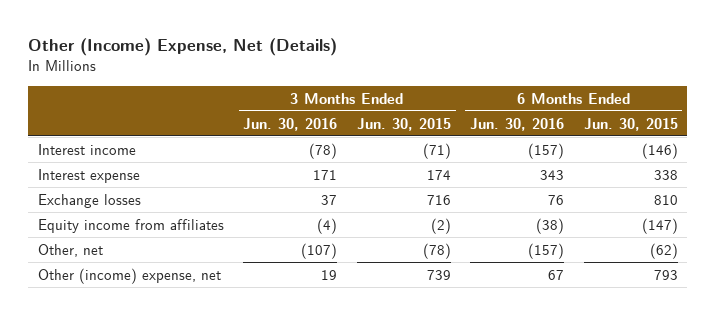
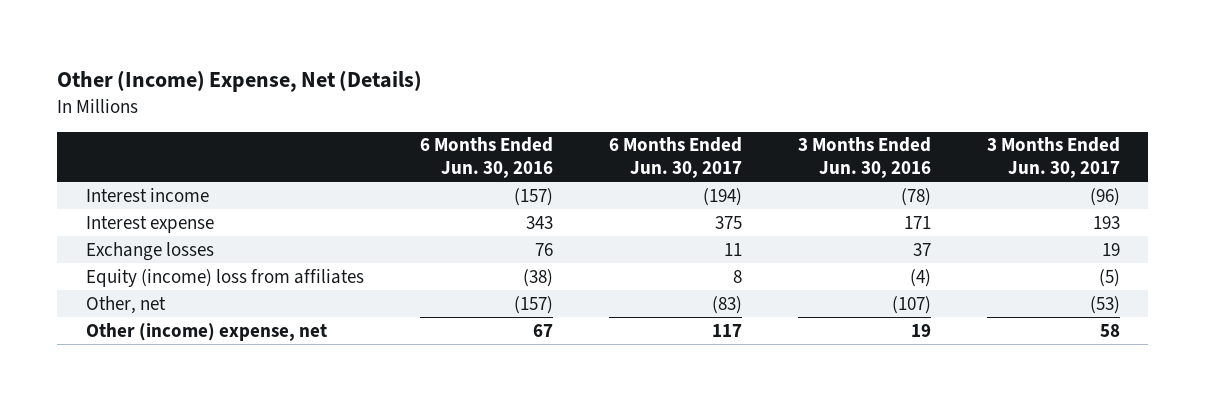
- | 3 Months Ended Jun. 30, 2016 | 3 Months Ended Jun. 30, 2015 | 6 Months Ended Jun. 30, 2016 | 6 Months Ended Jun. 30, 2015
+ | 6 Months Ended Jun. 30, 2016 | 6 Months Ended Jun. 30, 2017 | 3 Months Ended Jun. 30, 2016 | 3 Months Ended Jun. 30, 2017
- Equity income from affiliates | (4) | (2) | (38) | (147)
+ Equity (income) loss from affiliates | (38) | 8 | (4) | (5)

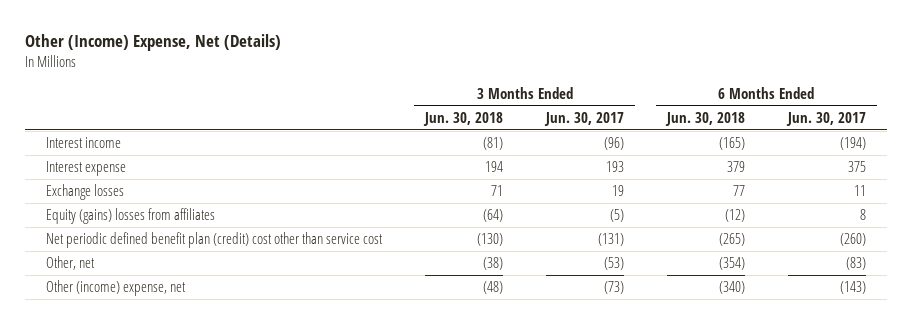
- | 6 Months Ended Jun. 30, 2016 | 6 Months Ended Jun. 30, 2017 | 3 Months Ended Jun. 30, 2016 | 3 Months Ended Jun. 30, 2017
+ | 3 Months Ended Jun. 30, 2018 | 3 Months Ended Jun. 30, 2017 | 6 Months Ended Jun. 30, 2018 | 6 Months Ended Jun. 30, 2017
- Equity (income) loss from affiliates | (38) | 8 | (4) | (5)
+ Equity (gains) losses from affiliates | (64) | (5) | (12) | 8
+ Net periodic defined benefit plan (credit) cost other than service cost | (130) | (131) | (265) | (260)
- Other (income) expense, net | 67 | 117 | 19 | 58
+ Other (income) expense, net | (48) | (73) | (340) | (143)

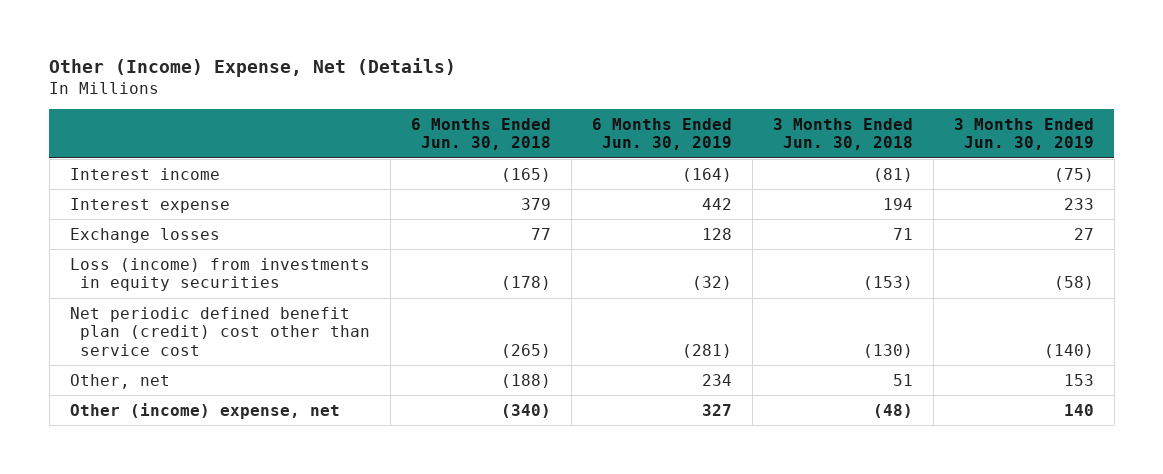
- | 3 Months Ended Jun. 30, 2018 | 3 Months Ended Jun. 30, 2017 | 6 Months Ended Jun. 30, 2018 | 6 Months Ended Jun. 30, 2017
+ | 6 Months Ended Jun. 30, 2018 | 6 Months Ended Jun. 30, 2019 | 3 Months Ended Jun. 30, 2018 | 3 Months Ended Jun. 30, 2019
- Equity (gains) losses from affiliates | (64) | (5) | (12) | 8
+ Loss (income) from investments in equity securities | (178) | (32) | (153) | (58)
- Other, net | (38) | (53) | (354) | (83)
+ Other, net | (188) | 234 | 51 | 153

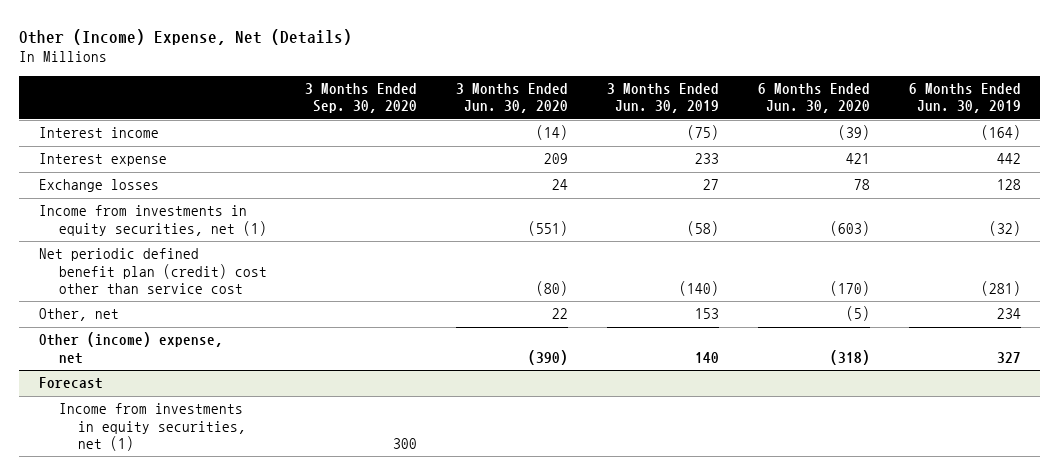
- | 6 Months Ended Jun. 30, 2018 | 6 Months Ended Jun. 30, 2019 | 3 Months Ended Jun. 30, 2018 | 3 Months Ended Jun. 30, 2019
+ | 3 Months Ended Sep. 30, 2020 | 3 Months Ended Jun. 30, 2020 | 3 Months Ended Jun. 30, 2019 | 6 Months Ended Jun. 30, 2020 | 6 Months Ended Jun. 30, 2019
- Loss (income) from investments in equity securities | (178) | (32) | (153) | (58)
+ Income from investments in equity securities, net (1) | | (551) | (58) | (603) | (32)
+ Forecast
+ Income from investments in equity securities, net (1) | 300 | | | |

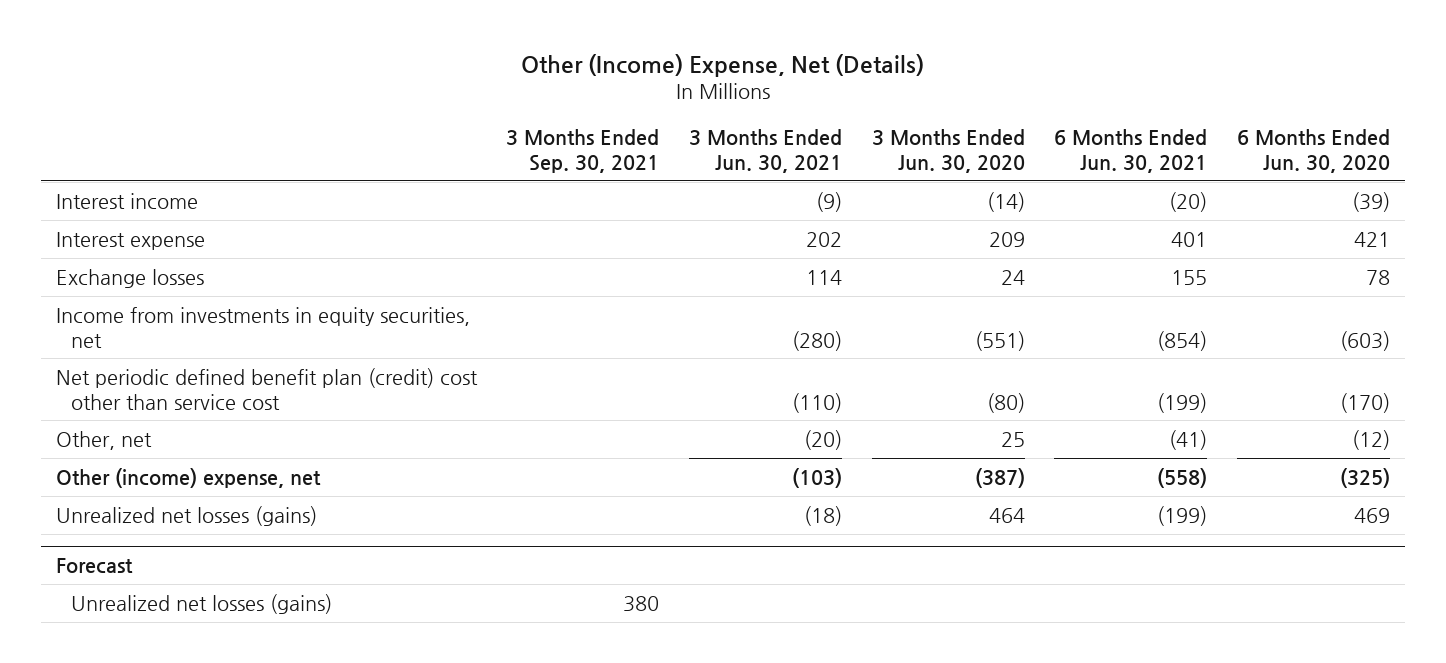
- | 3 Months Ended Sep. 30, 2020 | 3 Months Ended Jun. 30, 2020 | 3 Months Ended Jun. 30, 2019 | 6 Months Ended Jun. 30, 2020 | 6 Months Ended Jun. 30, 2019
+ | 3 Months Ended Sep. 30, 2021 | 3 Months Ended Jun. 30, 2021 | 3 Months Ended Jun. 30, 2020 | 6 Months Ended Jun. 30, 2021 | 6 Months Ended Jun. 30, 2020
- Income from investments in equity securities, net (1) | | (551) | (58) | (603) | (32)
+ Income from investments in equity securities, net | | (280) | (551) | (854) | (603)
- Other, net | | 22 | 153 | (5) | 234
- Other (income) expense, net | | (390) | 140 | (318) | 327
+ Other, net | | (20) | 25 | (41) | (12)
+ Other (income) expense, net | | (103) | (387) | (558) | (325)
+ Unrealized net losses (gains) | | (18) | 464 | (199) | 469
@ Forecast
- Income from investments in equity securities, net (1) | 300 | | | |
+ Unrealized net losses (gains) | 380 | | | |

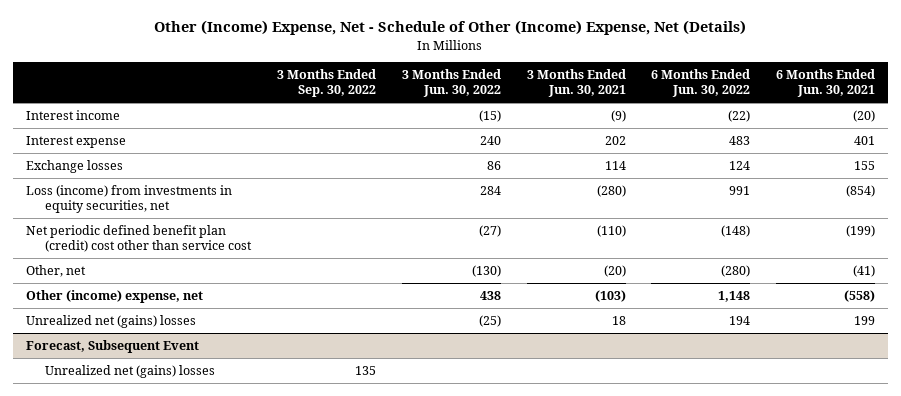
- Other (Income) Expense, Net (Details)
+ Other (Income) Expense, Net - Schedule of Other (Income) Expense, Net (Details)
- | 3 Months Ended Sep. 30, 2021 | 3 Months Ended Jun. 30, 2021 | 3 Months Ended Jun. 30, 2020 | 6 Months Ended Jun. 30, 2021 | 6 Months Ended Jun. 30, 2020
+ | 3 Months Ended Sep. 30, 2022 | 3 Months Ended Jun. 30, 2022 | 3 Months Ended Jun. 30, 2021 | 6 Months Ended Jun. 30, 2022 | 6 Months Ended Jun. 30, 2021
- Income from investments in equity securities, net | | (280) | (551) | (854) | (603)
+ Loss (income) from investments in equity securities, net | | 284 | (280) | 991 | (854)
- Unrealized net losses (gains) | | (18) | 464 | (199) | 469
- Forecast
- Unrealized net losses (gains) | 380 | | | |
+ Unrealized net (gains) losses | | (25) | 18 | 194 | 199
+ Forecast, Subsequent Event
+ Unrealized net (gains) losses | 135 | | | |

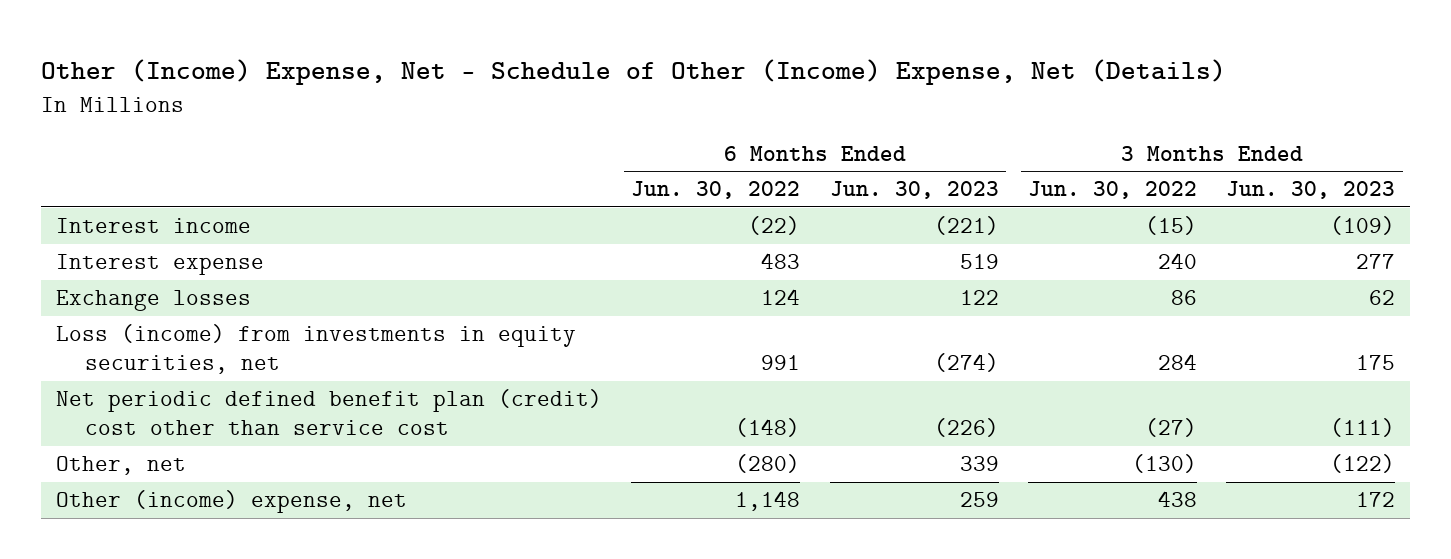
- | 3 Months Ended Sep. 30, 2022 | 3 Months Ended Jun. 30, 2022 | 3 Months Ended Jun. 30, 2021 | 6 Months Ended Jun. 30, 2022 | 6 Months Ended Jun. 30, 2021
+ | 6 Months Ended Jun. 30, 2022 | 6 Months Ended Jun. 30, 2023 | 3 Months Ended Jun. 30, 2022 | 3 Months Ended Jun. 30, 2023
- Unrealized net (gains) losses | | (25) | 18 | 194 | 199
- Forecast, Subsequent Event
- Unrealized net (gains) losses | 135 | | | |

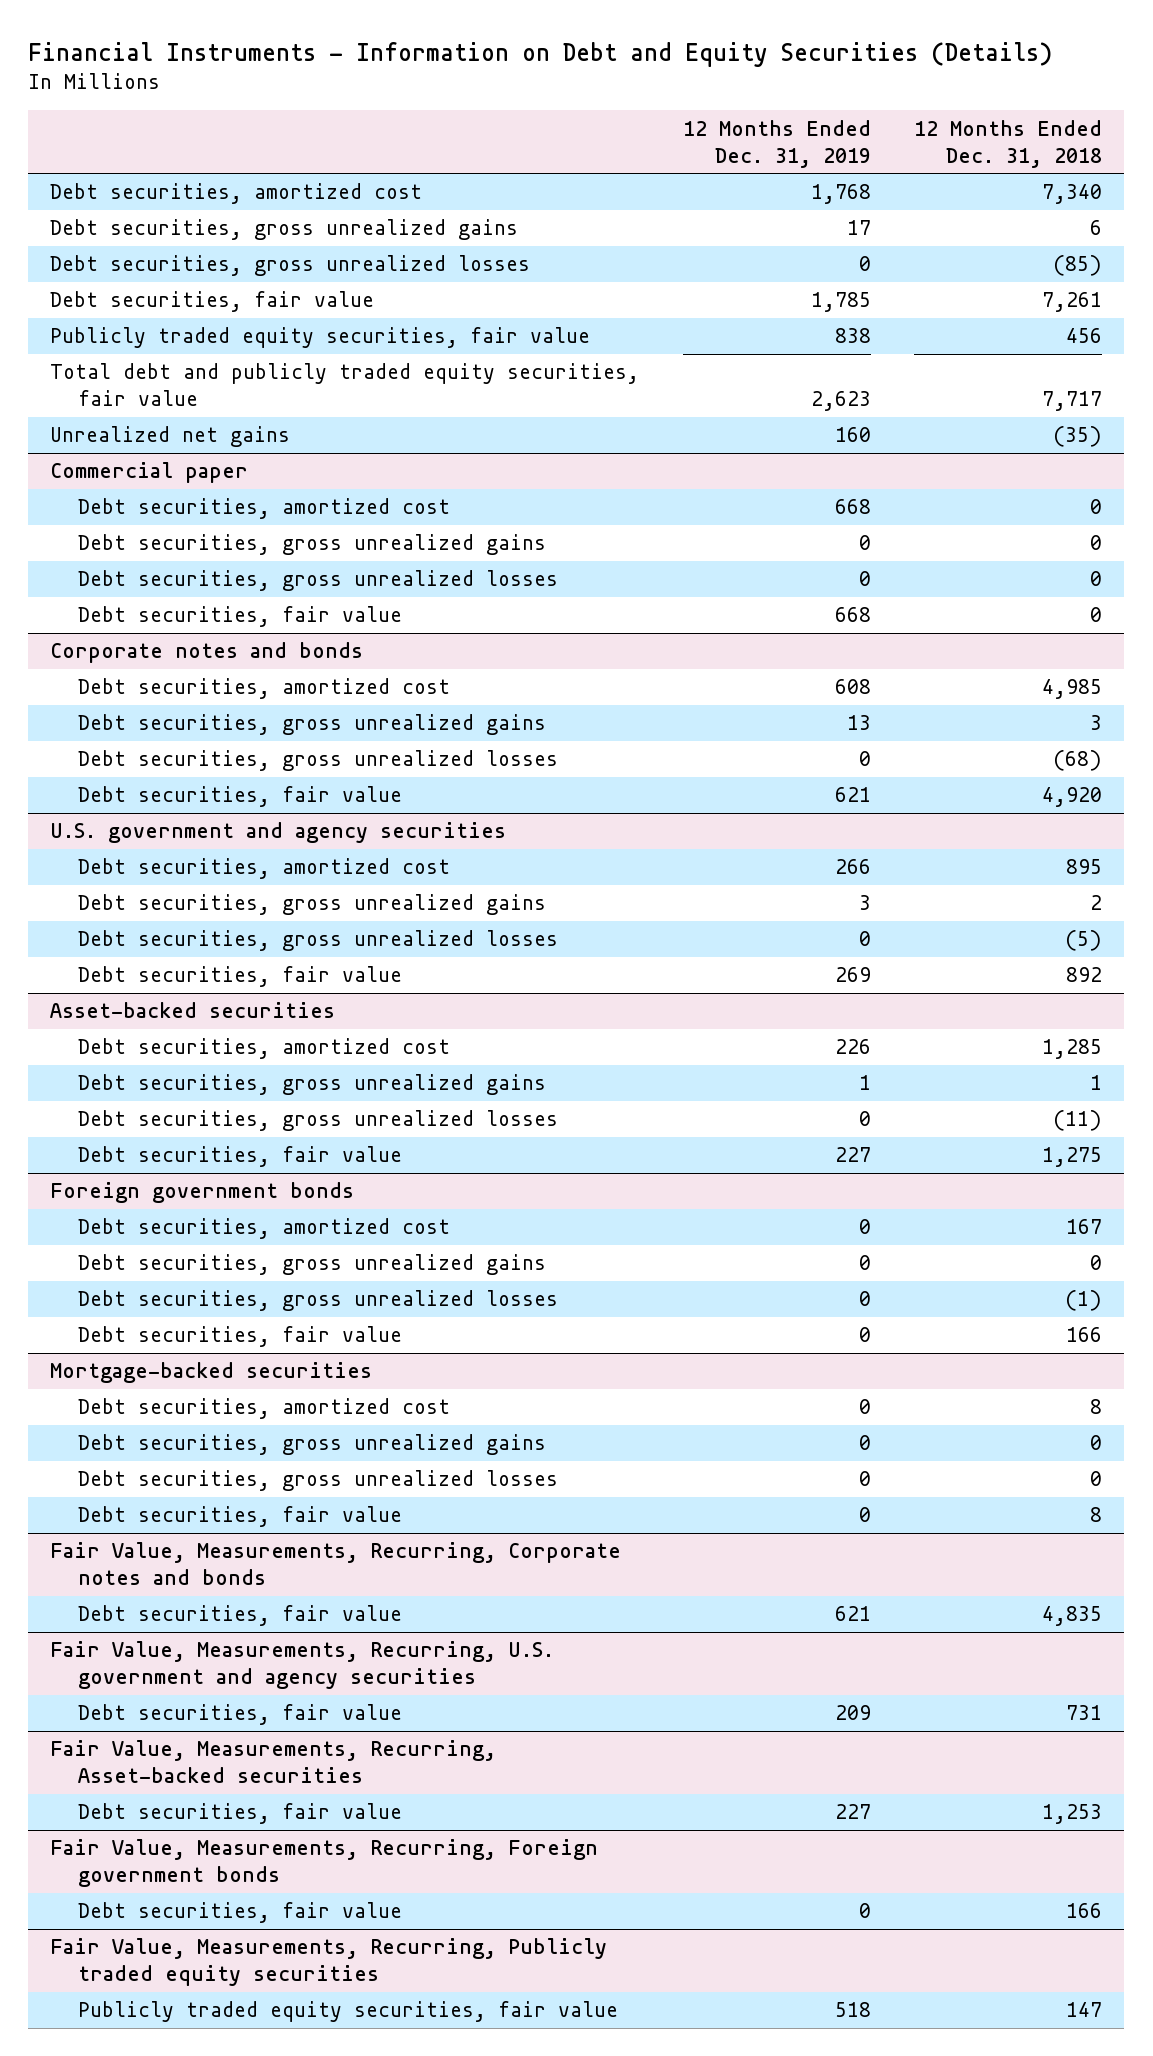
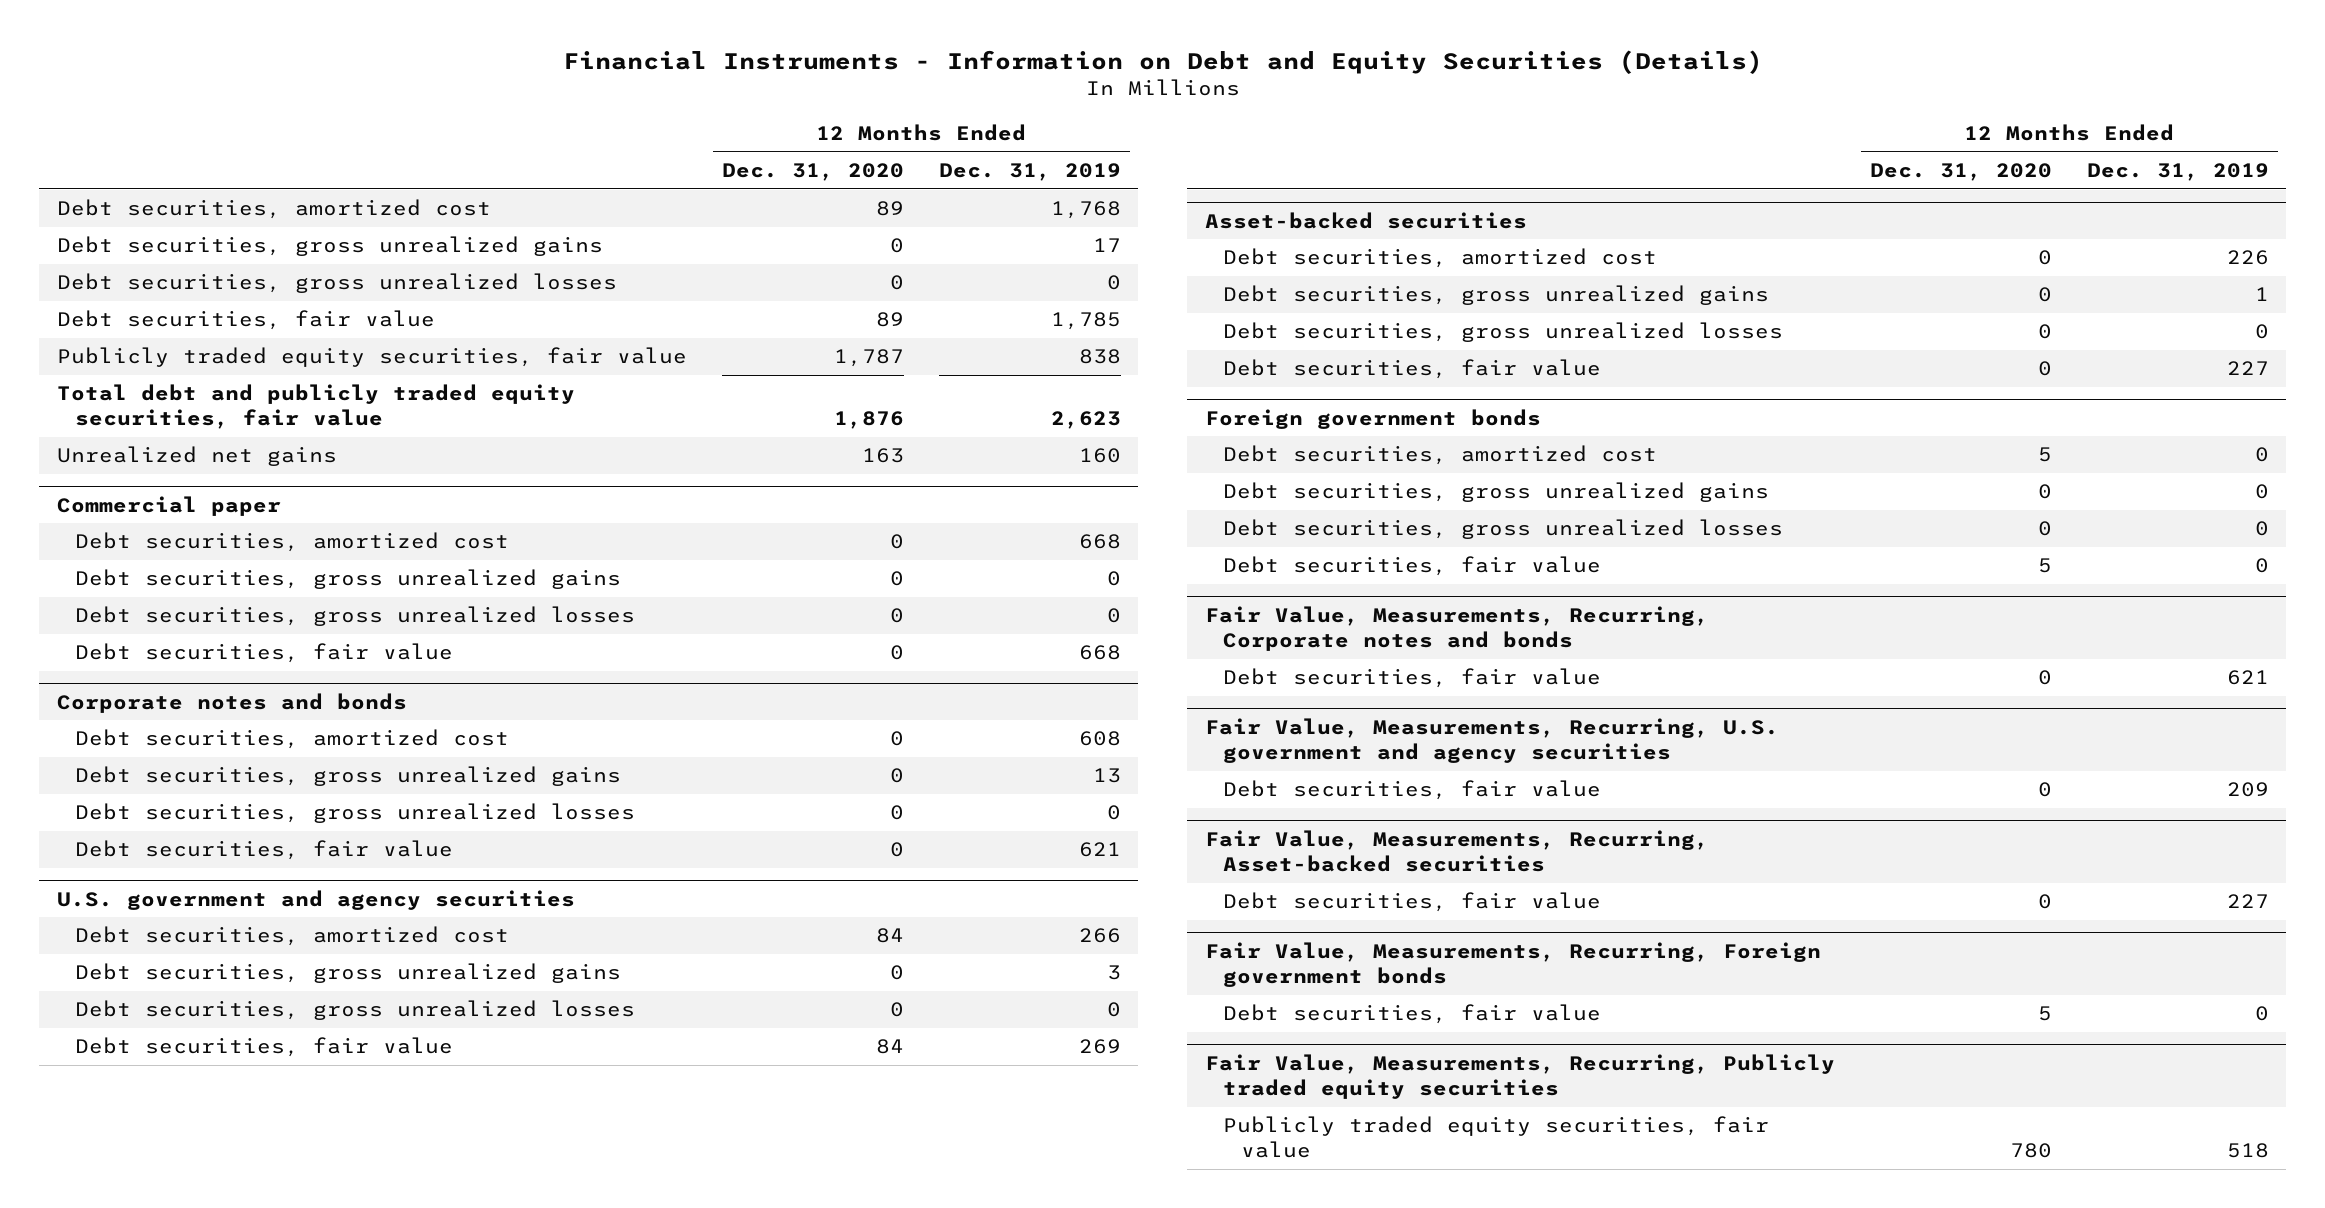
- | 12 Months Ended Dec. 31, 2019 | 12 Months Ended Dec. 31, 2018
+ | 12 Months Ended Dec. 31, 2020 | 12 Months Ended Dec. 31, 2019
- Mortgage-backed securities
- Debt securities, amortized cost | 0 | 8
- Debt securities, gross unrealized gains | 0 | 0
- Debt securities, gross unrealized losses | 0 | 0
- Debt securities, fair value | 0 | 8

